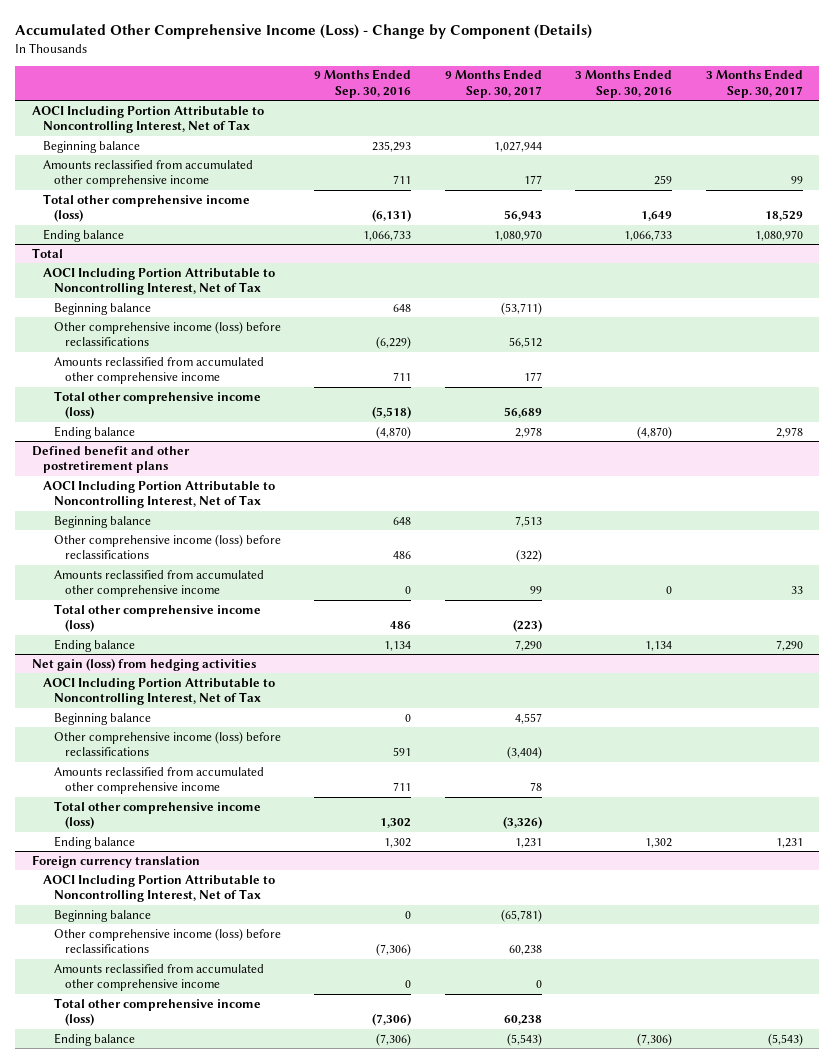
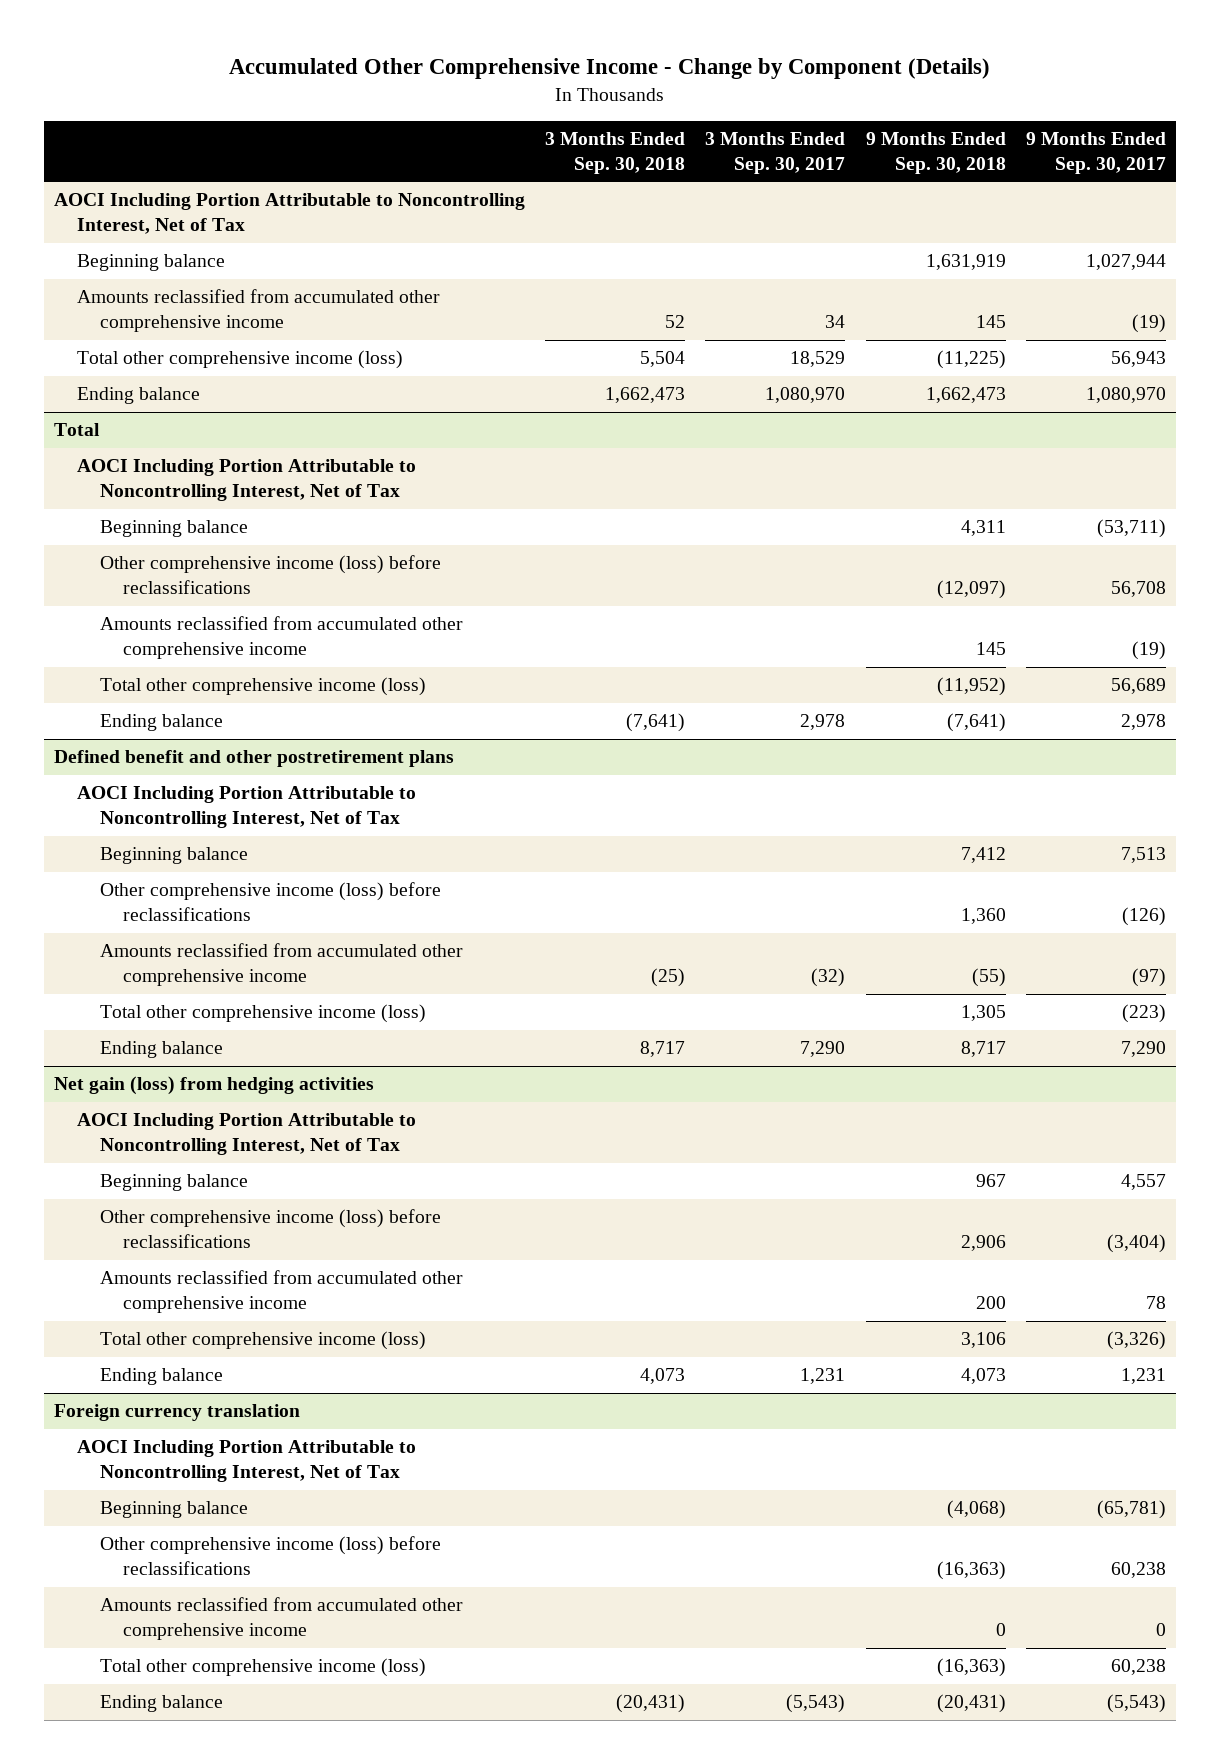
- Accumulated Other Comprehensive Income (Loss) - Change by Component (Details)
+ Accumulated Other Comprehensive Income - Change by Component (Details)
- | 9 Months Ended Sep. 30, 2016 | 9 Months Ended Sep. 30, 2017 | 3 Months Ended Sep. 30, 2016 | 3 Months Ended Sep. 30, 2017
+ | 3 Months Ended Sep. 30, 2018 | 3 Months Ended Sep. 30, 2017 | 9 Months Ended Sep. 30, 2018 | 9 Months Ended Sep. 30, 2017
- Amounts reclassified from accumulated other comprehensive income | 711 | 177 | 259 | 99
+ Amounts reclassified from accumulated other comprehensive income | 52 | 34 | 145 | (19)
@ Total
- Other comprehensive income (loss) before reclassifications | (6,229) | 56,512 | |
- Amounts reclassified from accumulated other comprehensive income | 711 | 177 | |
+ Other comprehensive income (loss) before reclassifications | | | (12,097) | 56,708
+ Amounts reclassified from accumulated other comprehensive income | | | 145 | (19)
@ Defined benefit and other postretirement plans
- Other comprehensive income (loss) before reclassifications | 486 | (322) | |
- Amounts reclassified from accumulated other comprehensive income | 0 | 99 | 0 | 33
+ Other comprehensive income (loss) before reclassifications | | | 1,360 | (126)
+ Amounts reclassified from accumulated other comprehensive income | (25) | (32) | (55) | (97)

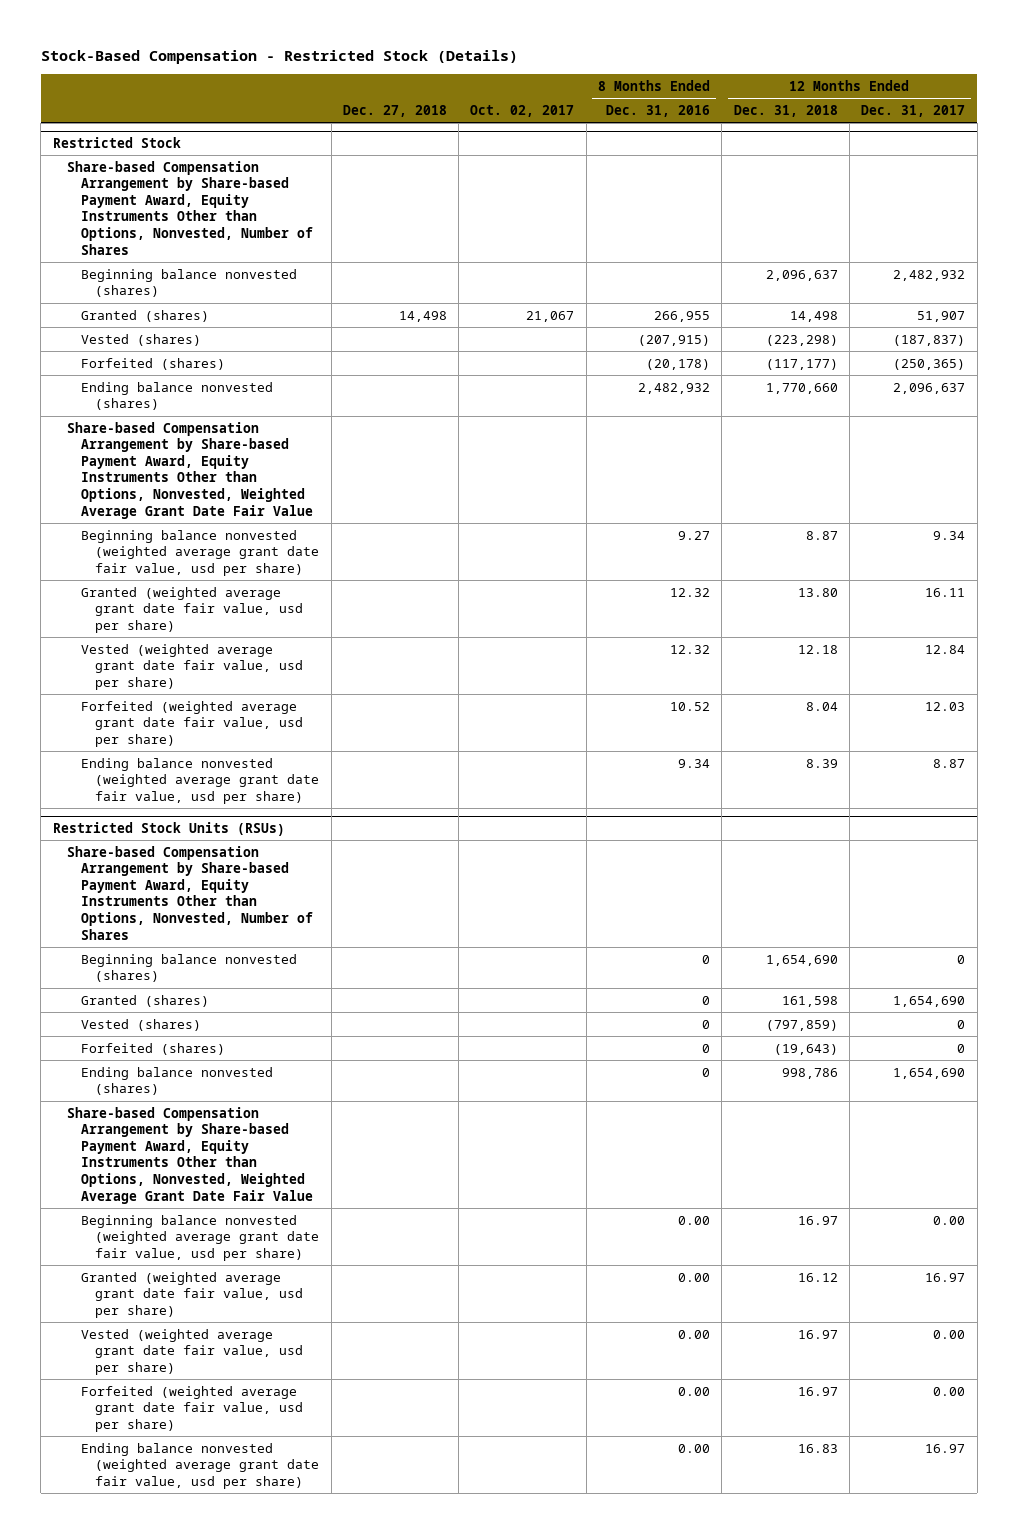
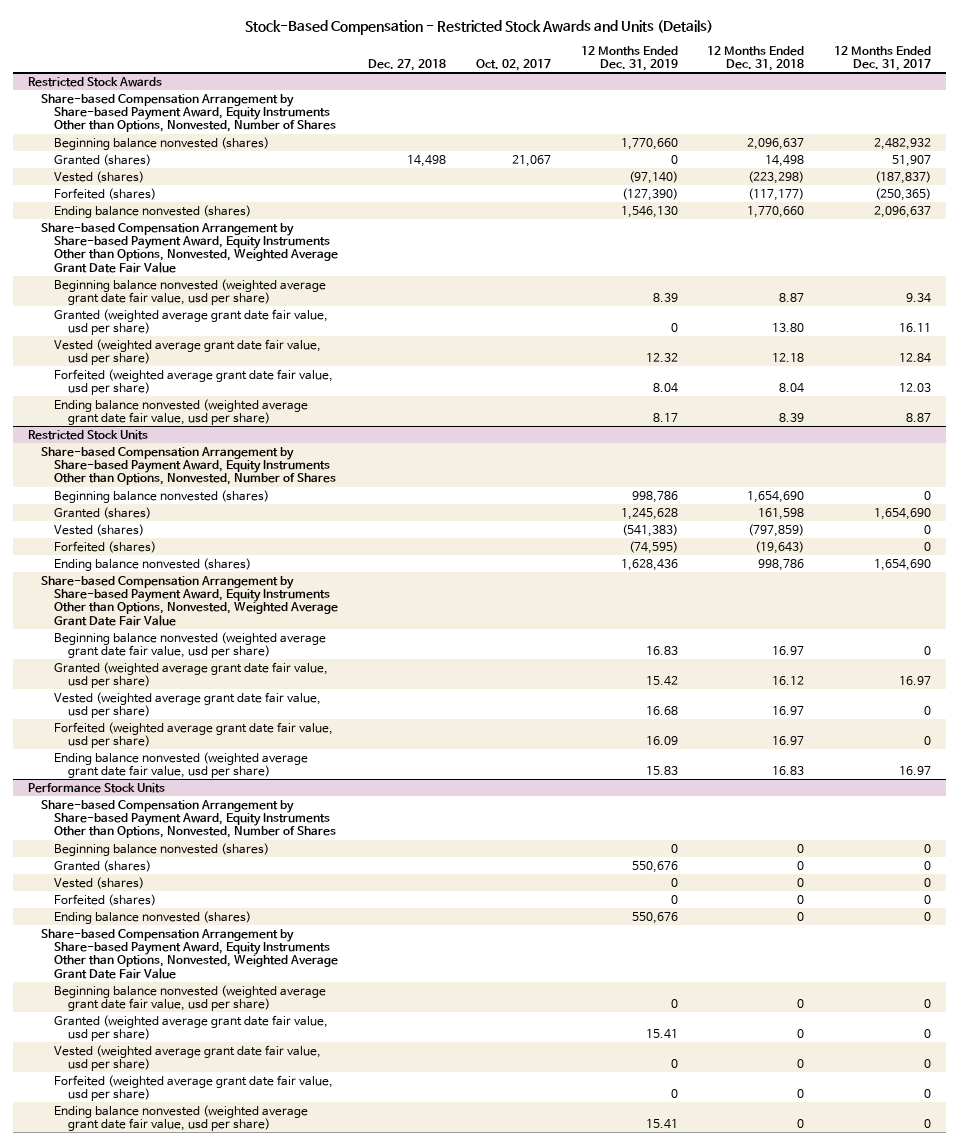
- Stock-Based Compensation - Restricted Stock (Details)
+ Stock-Based Compensation - Restricted Stock Awards and Units (Details)
- | Dec. 27, 2018 | Oct. 02, 2017 | 8 Months Ended Dec. 31, 2016 | 12 Months Ended Dec. 31, 2018 | 12 Months Ended Dec. 31, 2017
+ | Dec. 27, 2018 | Oct. 02, 2017 | 12 Months Ended Dec. 31, 2019 | 12 Months Ended Dec. 31, 2018 | 12 Months Ended Dec. 31, 2017
- Restricted Stock
+ Restricted Stock Awards
- Restricted Stock Units (RSUs)
+ Restricted Stock Units
- Beginning balance nonvested (weighted average grant date fair value, usd per share) | | | 0.00 | 16.97 | 0.00
+ Beginning balance nonvested (weighted average grant date fair value, usd per share) | | | 16.83 | 16.97 | 0
- Vested (weighted average grant date fair value, usd per share) | | | 0.00 | 16.97 | 0.00
- Forfeited (weighted average grant date fair value, usd per share) | | | 0.00 | 16.97 | 0.00
+ Vested (weighted average grant date fair value, usd per share) | | | 16.68 | 16.97 | 0
+ Forfeited (weighted average grant date fair value, usd per share) | | | 16.09 | 16.97 | 0
+ Performance Stock Units
+ Share-based Compensation Arrangement by Share-based Payment Award, Equity Instruments Other than Options, Nonvested, Number of Shares
+ Beginning balance nonvested (shares) | | | 0 | 0 | 0
+ Granted (shares) | | | 550,676 | 0 | 0
+ Vested (shares) | | | 0 | 0 | 0
+ Forfeited (shares) | | | 0 | 0 | 0
+ Ending balance nonvested (shares) | | | 550,676 | 0 | 0
+ Share-based Compensation Arrangement by Share-based Payment Award, Equity Instruments Other than Options, Nonvested, Weighted Average Grant Date Fair Value
+ Beginning balance nonvested (weighted average grant date fair value, usd per share) | | | 0 | 0 | 0
+ Granted (weighted average grant date fair value, usd per share) | | | 15.41 | 0 | 0
+ Vested (weighted average grant date fair value, usd per share) | | | 0 | 0 | 0
+ Forfeited (weighted average grant date fair value, usd per share) | | | 0 | 0 | 0
+ Ending balance nonvested (weighted average grant date fair value, usd per share) | | | 15.41 | 0 | 0

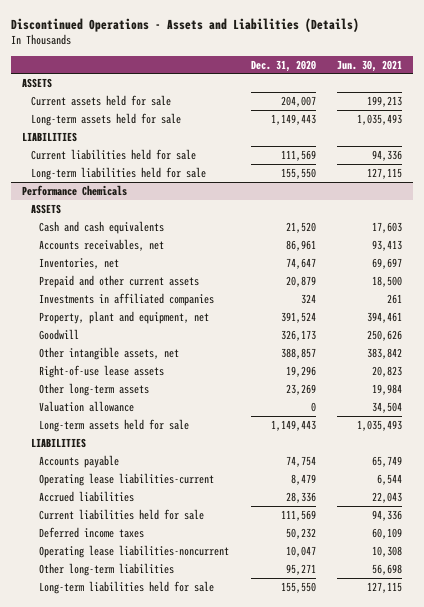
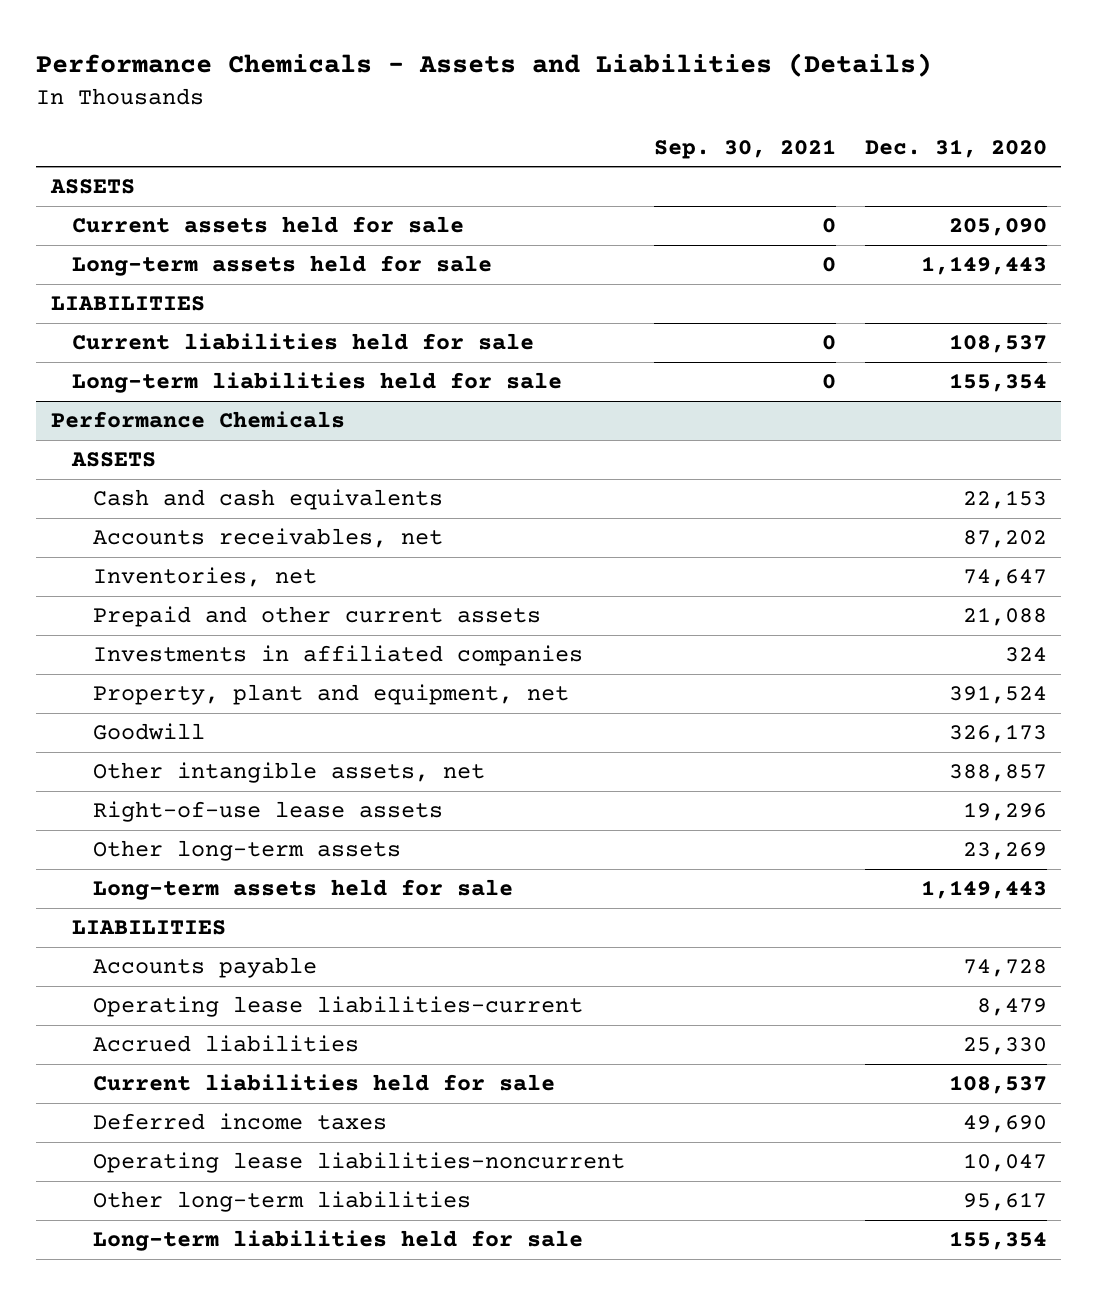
- Discontinued Operations - Assets and Liabilities (Details)
+ Performance Chemicals - Assets and Liabilities (Details)
- | Dec. 31, 2020 | Jun. 30, 2021
+ | Sep. 30, 2021 | Dec. 31, 2020
- Current assets held for sale | 204,007 | 199,213
+ Current assets held for sale | 0 | 205,090
- Current liabilities held for sale | 111,569 | 94,336
- Long-term liabilities held for sale | 155,550 | 127,115
+ Current liabilities held for sale | 0 | 108,537
+ Long-term liabilities held for sale | 0 | 155,354
@ Performance Chemicals
- Cash and cash equivalents | 21,520 | 17,603
- Accounts receivables, net | 86,961 | 93,413
+ Cash and cash equivalents | | 22,153
+ Accounts receivables, net | | 87,202
- Prepaid and other current assets | 20,879 | 18,500
+ Prepaid and other current assets | | 21,088
- Valuation allowance | 0 | 34,504
- Accounts payable | 74,754 | 65,749
+ Accounts payable | | 74,728
- Accrued liabilities | 28,336 | 22,043
- Current liabilities held for sale | 111,569 | 94,336
- Deferred income taxes | 50,232 | 60,109
+ Accrued liabilities | | 25,330
+ Current liabilities held for sale | | 108,537
+ Deferred income taxes | | 49,690
- Other long-term liabilities | 95,271 | 56,698
- Long-term liabilities held for sale | 155,550 | 127,115
+ Other long-term liabilities | | 95,617
+ Long-term liabilities held for sale | | 155,354

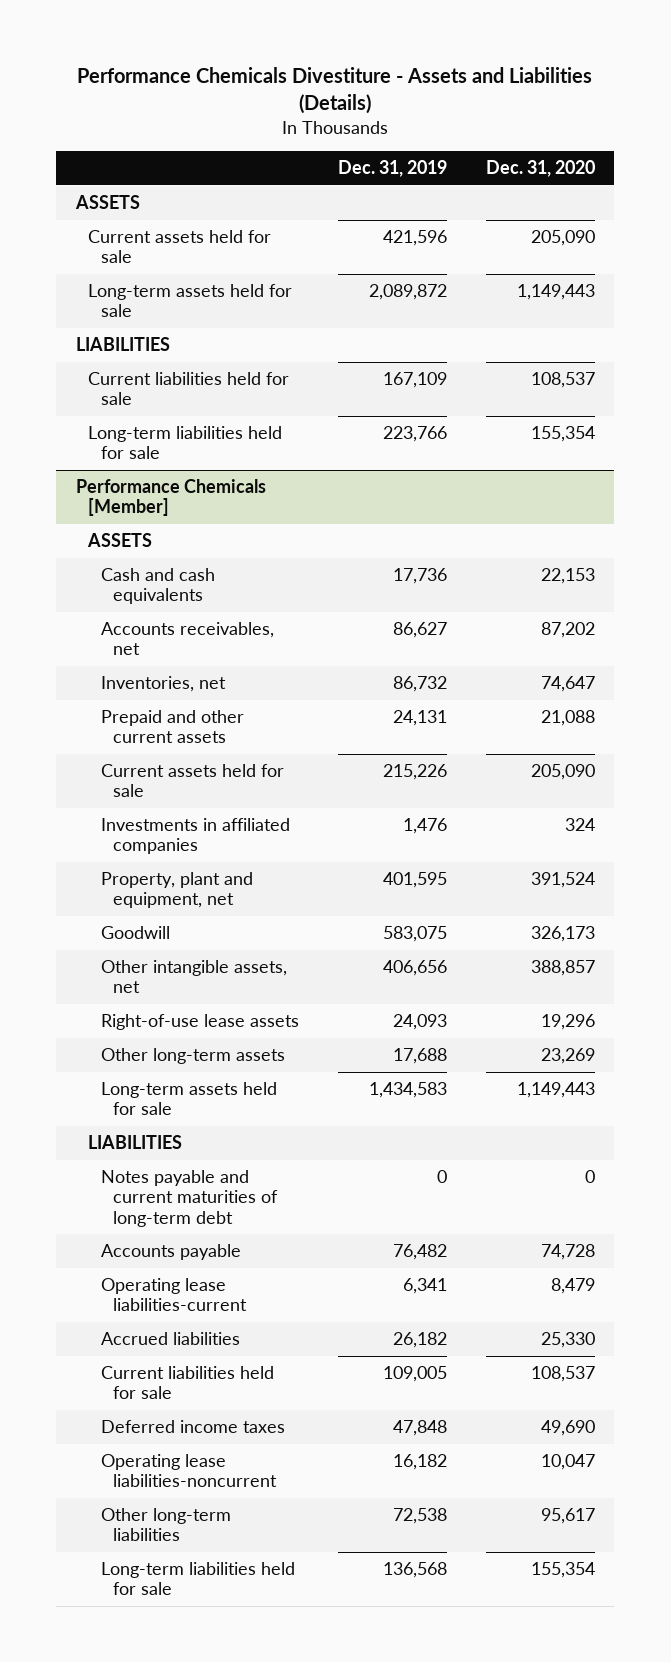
- Performance Chemicals - Assets and Liabilities (Details)
+ Performance Chemicals Divestiture - Assets and Liabilities (Details)
- | Sep. 30, 2021 | Dec. 31, 2020
+ | Dec. 31, 2019 | Dec. 31, 2020
- Performance Chemicals
+ Performance Chemicals [Member]
+ Current assets held for sale | 215,226 | 205,090
+ Notes payable and current maturities of long-term debt | 0 | 0

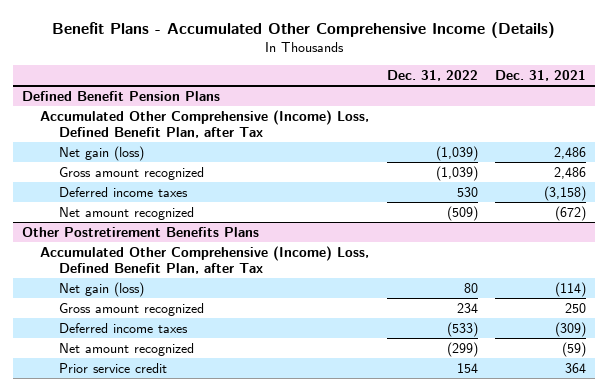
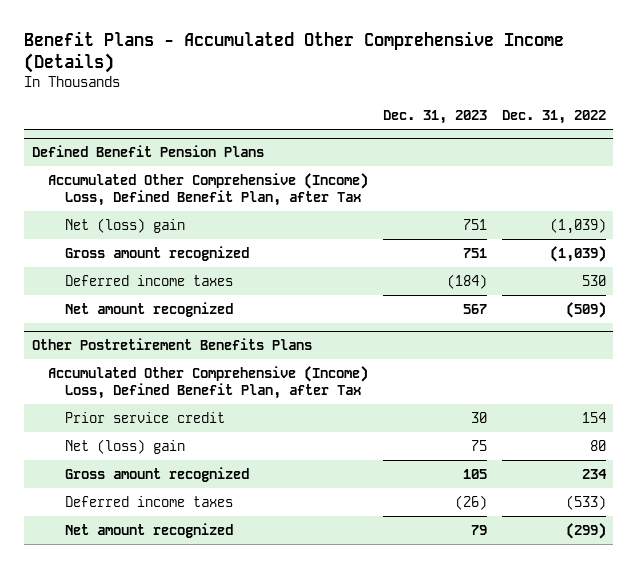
- | Dec. 31, 2022 | Dec. 31, 2021
+ | Dec. 31, 2023 | Dec. 31, 2022
@ Defined Benefit Pension Plans
- Net gain (loss) | (1,039) | 2,486
+ Net (loss) gain | 751 | (1,039)
@ Other Postretirement Benefits Plans
- Net gain (loss) | 80 | (114)
moved up: Prior service credit | 30 | 154
+ Net (loss) gain | 75 | 80

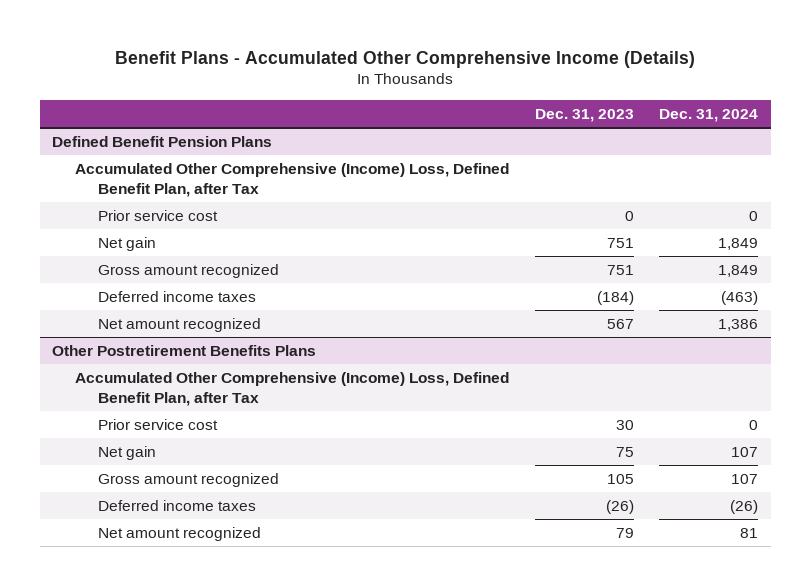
- | Dec. 31, 2023 | Dec. 31, 2022
+ | Dec. 31, 2023 | Dec. 31, 2024
@ Defined Benefit Pension Plans
- Net (loss) gain | 751 | (1,039)
+ Prior service cost | 0 | 0
+ Net gain | 751 | 1,849
@ Other Postretirement Benefits Plans
- Prior service credit | 30 | 154
- Net (loss) gain | 75 | 80
+ Prior service cost | 30 | 0
+ Net gain | 75 | 107

